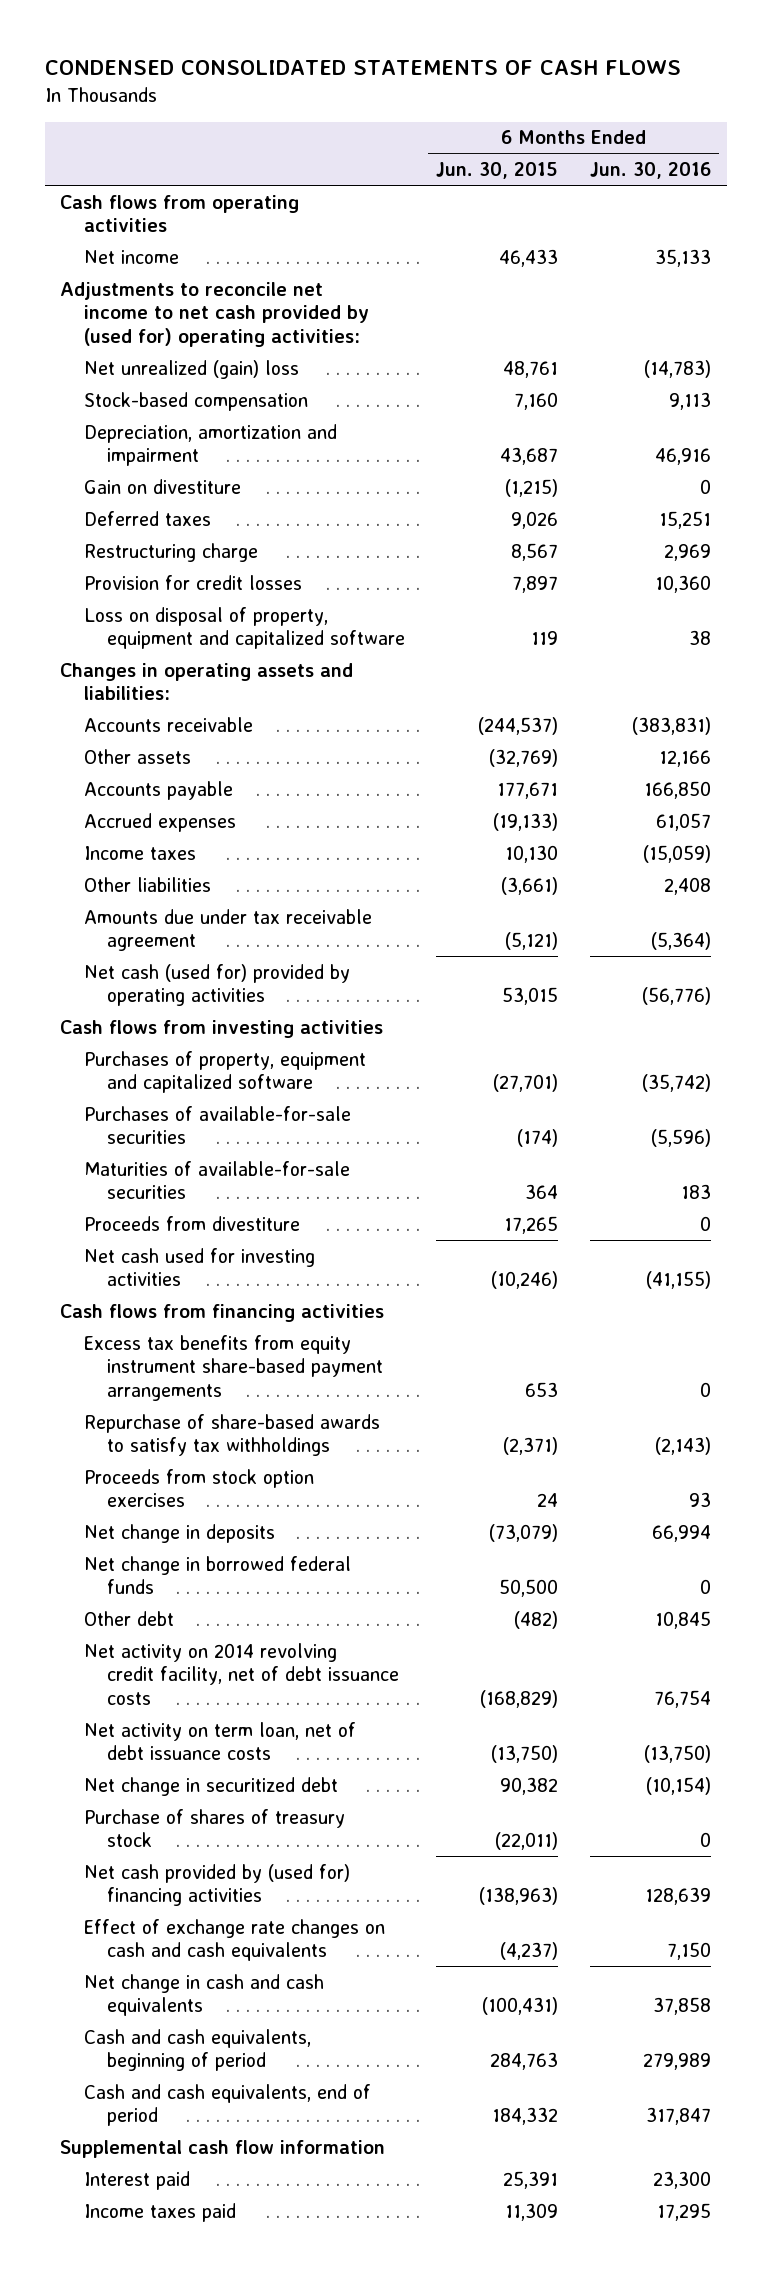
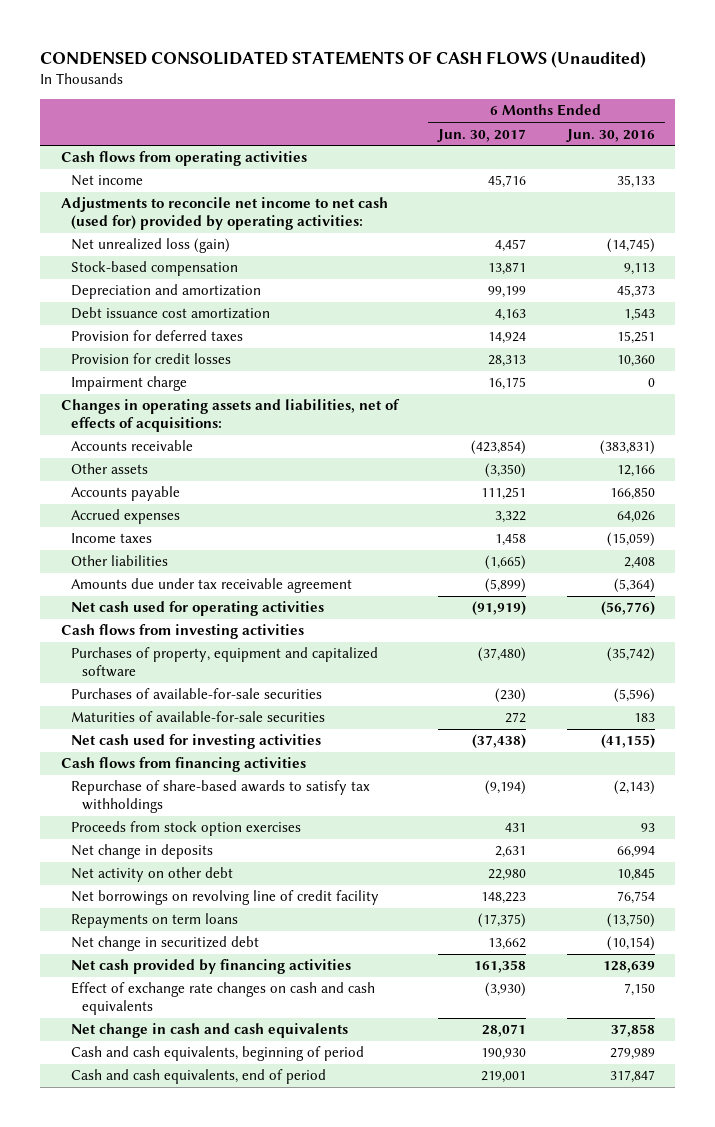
- CONDENSED CONSOLIDATED STATEMENTS OF CASH FLOWS
+ CONDENSED CONSOLIDATED STATEMENTS OF CASH FLOWS (Unaudited)
- | 6 Months Ended Jun. 30, 2015 | 6 Months Ended Jun. 30, 2016
+ | 6 Months Ended Jun. 30, 2017 | 6 Months Ended Jun. 30, 2016
- Adjustments to reconcile net income to net cash provided by (used for) operating activities:
- Net unrealized (gain) loss | 48,761 | (14,783)
+ Adjustments to reconcile net income to net cash (used for) provided by operating activities:
+ Net unrealized loss (gain) | 4,457 | (14,745)
- Depreciation, amortization and impairment | 43,687 | 46,916
- Gain on divestiture | (1,215) | 0
- Deferred taxes | 9,026 | 15,251
- Restructuring charge | 8,567 | 2,969
+ Depreciation and amortization | 99,199 | 45,373
+ Debt issuance cost amortization | 4,163 | 1,543
+ Provision for deferred taxes | 14,924 | 15,251
- Loss on disposal of property, equipment and capitalized software | 119 | 38
- Changes in operating assets and liabilities:
+ Impairment charge | 16,175 | 0
+ Changes in operating assets and liabilities, net of effects of acquisitions:
- Accrued expenses | (19,133) | 61,057
+ Accrued expenses | 3,322 | 64,026
- Net cash (used for) provided by operating activities | 53,015 | (56,776)
+ Net cash used for operating activities | (91,919) | (56,776)
- Proceeds from divestiture | 17,265 | 0
- Excess tax benefits from equity instrument share-based payment arrangements | 653 | 0
- Net change in borrowed federal funds | 50,500 | 0
- Other debt | (482) | 10,845
- Net activity on 2014 revolving credit facility, net of debt issuance costs | (168,829) | 76,754
- Net activity on term loan, net of debt issuance costs | (13,750) | (13,750)
+ Net activity on other debt | 22,980 | 10,845
+ Net borrowings on revolving line of credit facility | 148,223 | 76,754
+ Repayments on term loans | (17,375) | (13,750)
- Purchase of shares of treasury stock | (22,011) | 0
- Net cash provided by (used for) financing activities | (138,963) | 128,639
+ Net cash provided by financing activities | 161,358 | 128,639
- Supplemental cash flow information
- Interest paid | 25,391 | 23,300
- Income taxes paid | 11,309 | 17,295

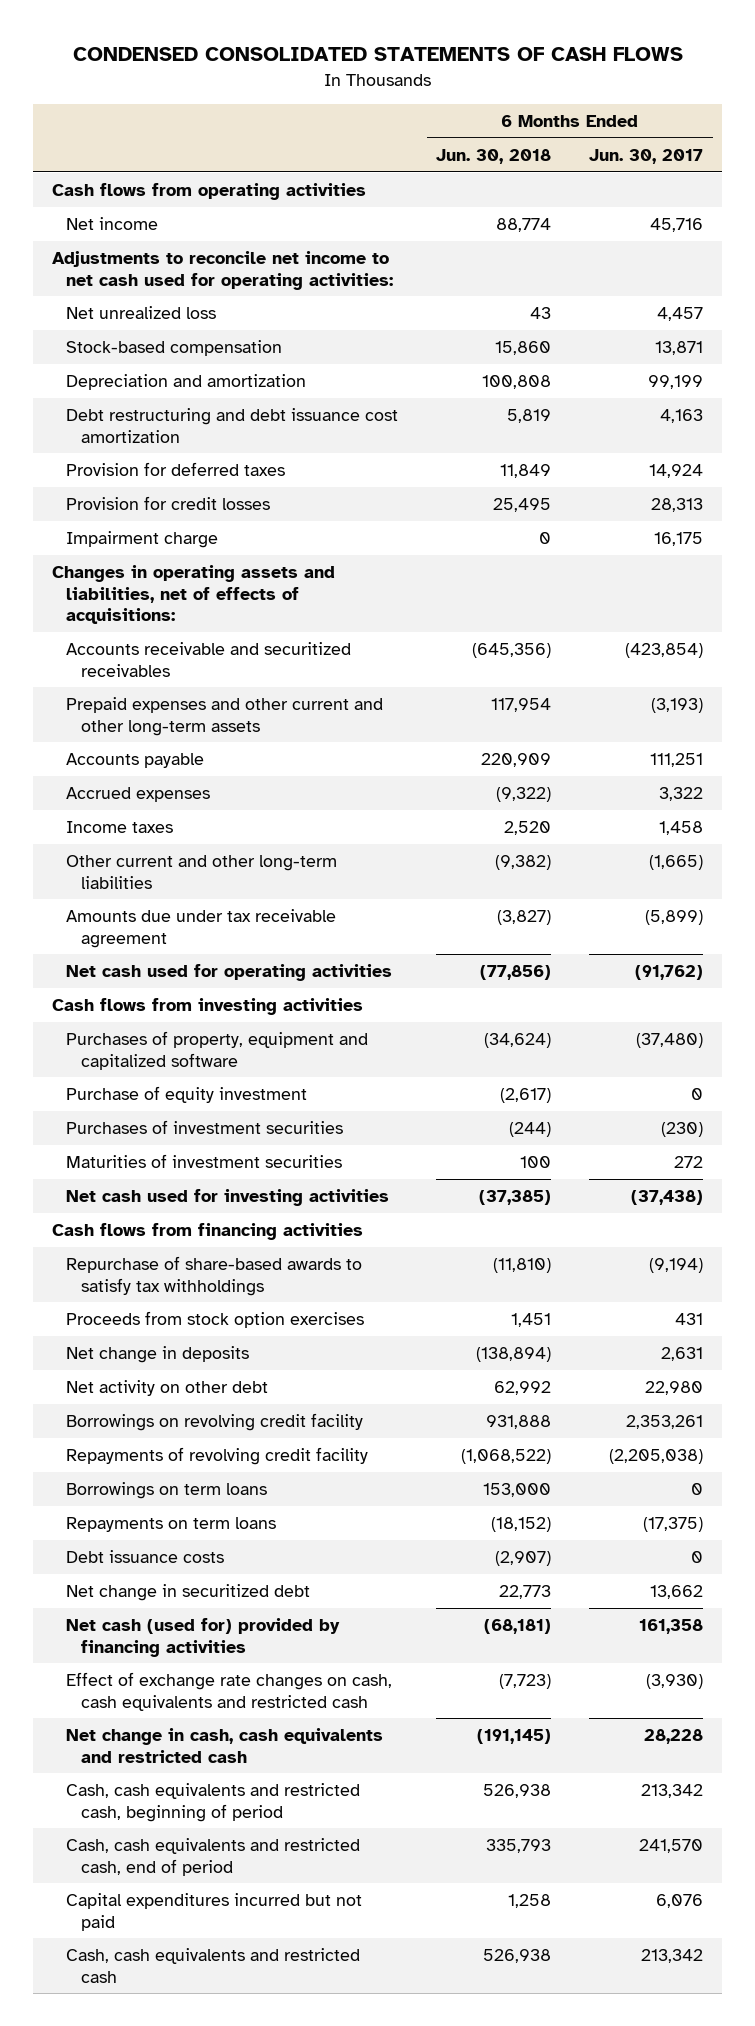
- CONDENSED CONSOLIDATED STATEMENTS OF CASH FLOWS (Unaudited)
+ CONDENSED CONSOLIDATED STATEMENTS OF CASH FLOWS
- | 6 Months Ended Jun. 30, 2017 | 6 Months Ended Jun. 30, 2016
+ | 6 Months Ended Jun. 30, 2018 | 6 Months Ended Jun. 30, 2017
- Adjustments to reconcile net income to net cash (used for) provided by operating activities:
- Net unrealized loss (gain) | 4,457 | (14,745)
+ Adjustments to reconcile net income to net cash used for operating activities:
+ Net unrealized loss | 43 | 4,457
- Debt issuance cost amortization | 4,163 | 1,543
+ Debt restructuring and debt issuance cost amortization | 5,819 | 4,163
- Accounts receivable | (423,854) | (383,831)
- Other assets | (3,350) | 12,166
+ Accounts receivable and securitized receivables | (645,356) | (423,854)
+ Prepaid expenses and other current and other long-term assets | 117,954 | (3,193)
- Other liabilities | (1,665) | 2,408
+ Other current and other long-term liabilities | (9,382) | (1,665)
- Net cash used for operating activities | (91,919) | (56,776)
+ Net cash used for operating activities | (77,856) | (91,762)
- Purchases of available-for-sale securities | (230) | (5,596)
- Maturities of available-for-sale securities | 272 | 183
+ Purchase of equity investment | (2,617) | 0
+ Purchases of investment securities | (244) | (230)
+ Maturities of investment securities | 100 | 272
- Net borrowings on revolving line of credit facility | 148,223 | 76,754
+ Borrowings on revolving credit facility | 931,888 | 2,353,261
+ Repayments of revolving credit facility | (1,068,522) | (2,205,038)
+ Borrowings on term loans | 153,000 | 0
+ Debt issuance costs | (2,907) | 0
- Net cash provided by financing activities | 161,358 | 128,639
- Effect of exchange rate changes on cash and cash equivalents | (3,930) | 7,150
- Net change in cash and cash equivalents | 28,071 | 37,858
- Cash and cash equivalents, beginning of period | 190,930 | 279,989
- Cash and cash equivalents, end of period | 219,001 | 317,847
+ Net cash (used for) provided by financing activities | (68,181) | 161,358
+ Effect of exchange rate changes on cash, cash equivalents and restricted cash | (7,723) | (3,930)
+ Net change in cash, cash equivalents and restricted cash | (191,145) | 28,228
+ Cash, cash equivalents and restricted cash, beginning of period | 526,938 | 213,342
+ Cash, cash equivalents and restricted cash, end of period | 335,793 | 241,570
+ Capital expenditures incurred but not paid | 1,258 | 6,076
+ Cash, cash equivalents and restricted cash | 526,938 | 213,342

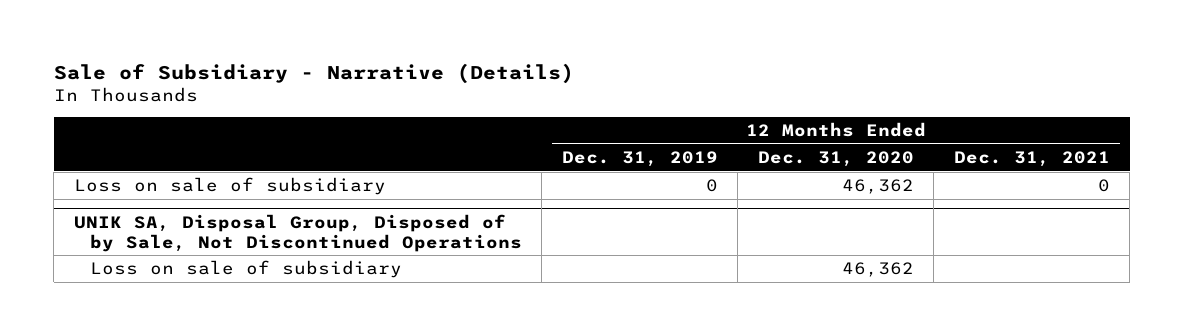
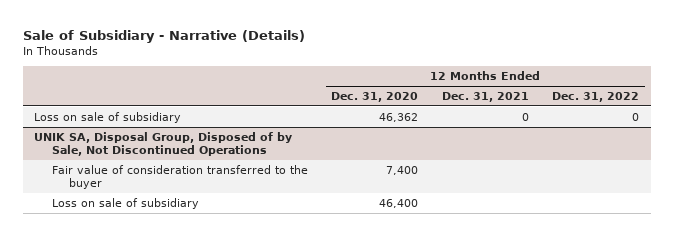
- | 12 Months Ended Dec. 31, 2019 | 12 Months Ended Dec. 31, 2020 | 12 Months Ended Dec. 31, 2021
+ | 12 Months Ended Dec. 31, 2020 | 12 Months Ended Dec. 31, 2021 | 12 Months Ended Dec. 31, 2022
@ UNIK SA, Disposal Group, Disposed of by Sale, Not Discontinued Operations
- Loss on sale of subsidiary | | 46,362 |
+ Fair value of consideration transferred to the buyer | 7,400 | |
+ Loss on sale of subsidiary | 46,400 | |

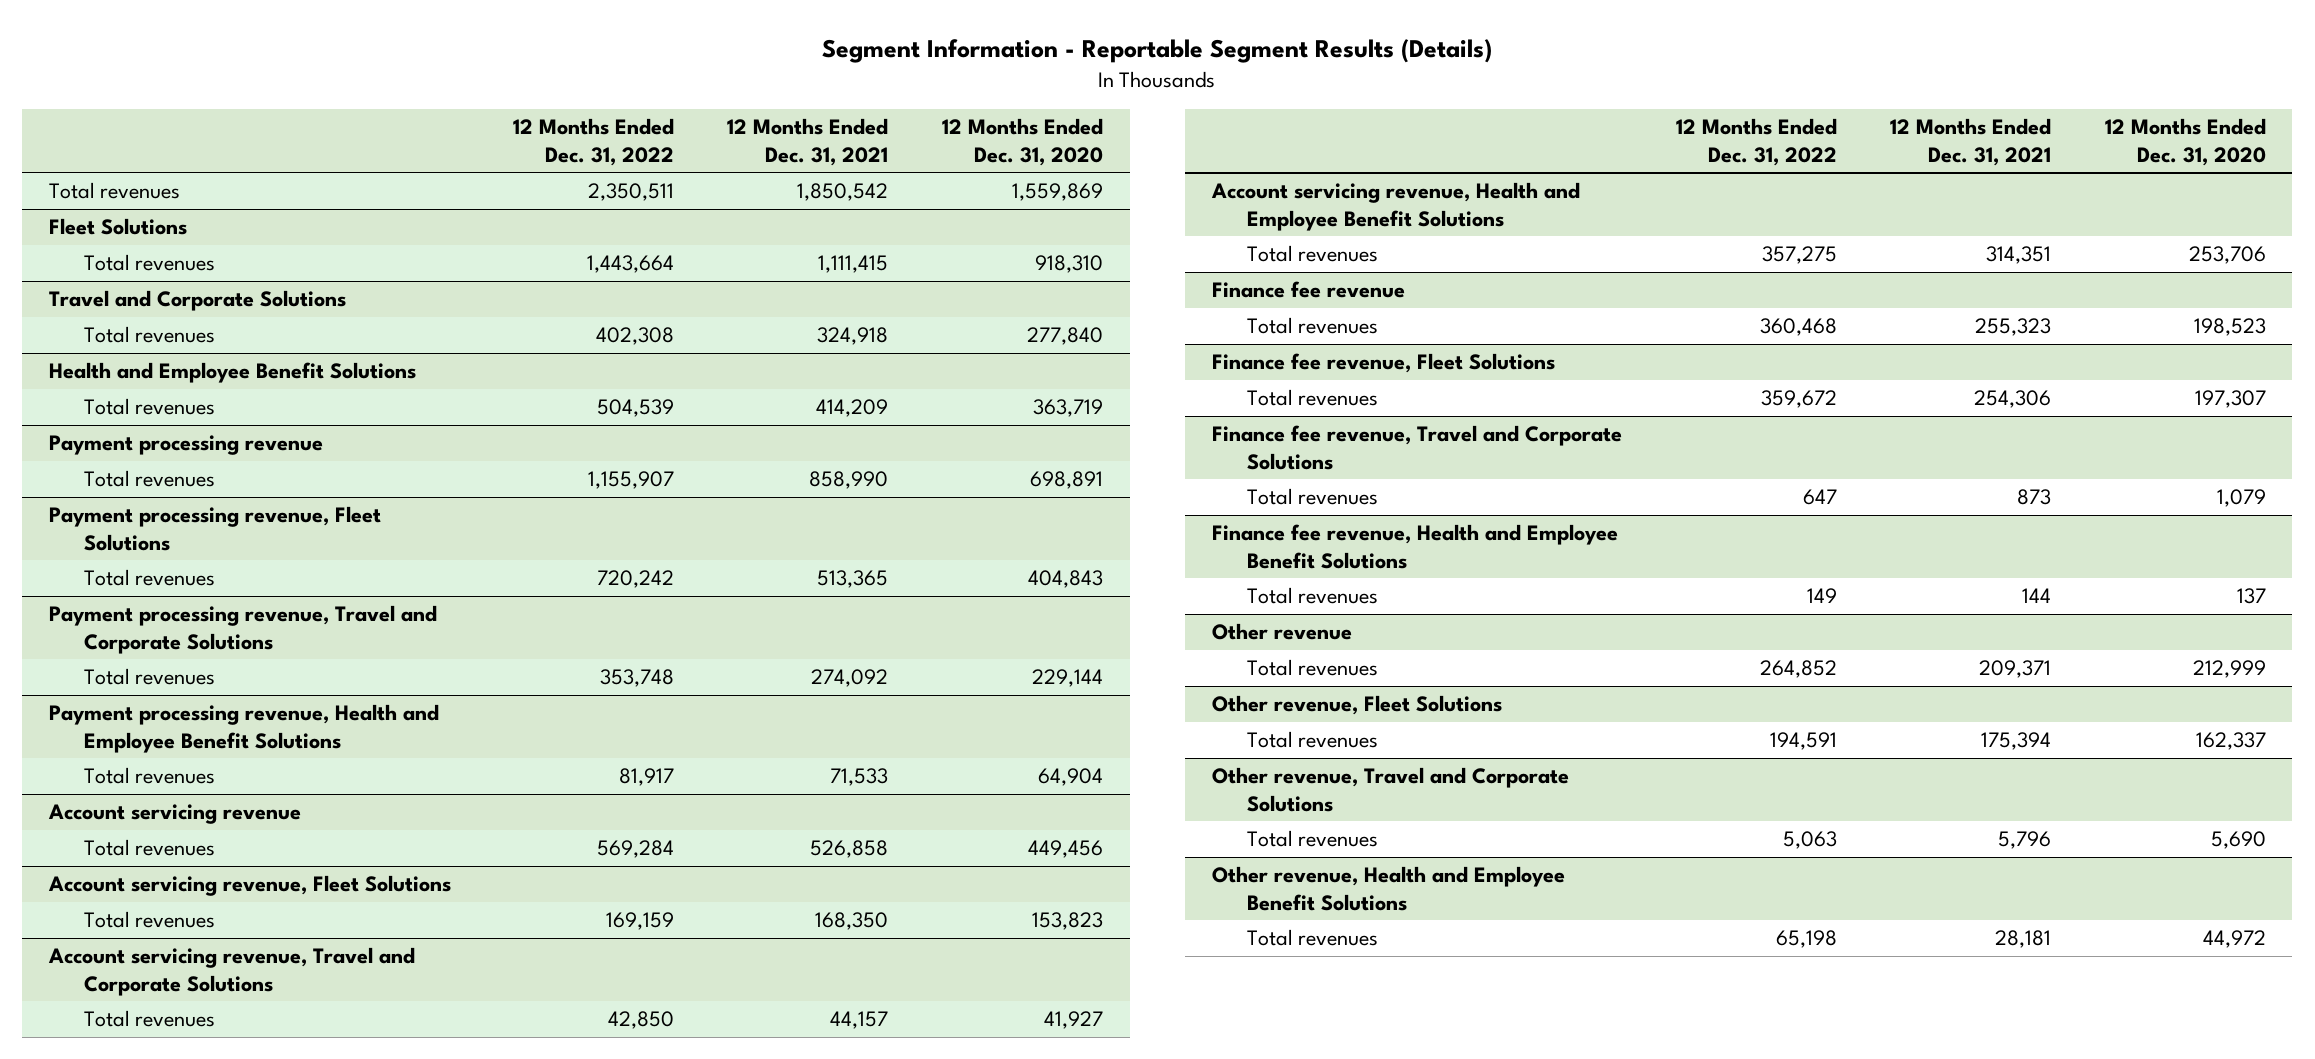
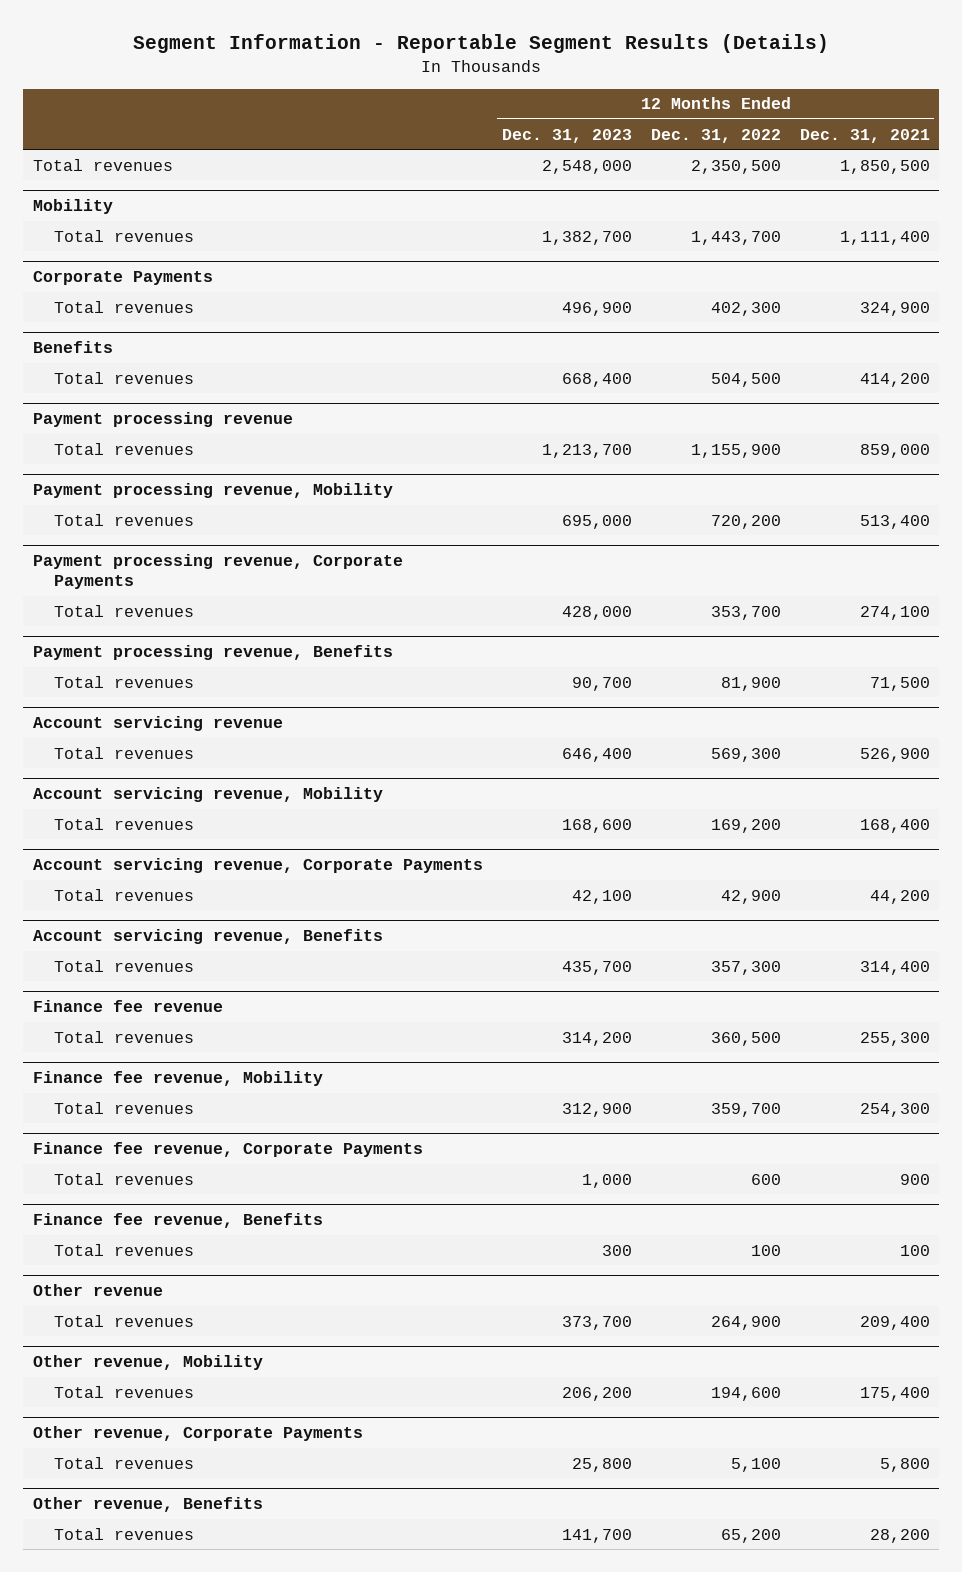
- | 12 Months Ended Dec. 31, 2022 | 12 Months Ended Dec. 31, 2021 | 12 Months Ended Dec. 31, 2020
+ | 12 Months Ended Dec. 31, 2023 | 12 Months Ended Dec. 31, 2022 | 12 Months Ended Dec. 31, 2021
- Total revenues | 2,350,511 | 1,850,542 | 1,559,869
- Fleet Solutions
- Total revenues | 1,443,664 | 1,111,415 | 918,310
- Travel and Corporate Solutions
- Total revenues | 402,308 | 324,918 | 277,840
- Health and Employee Benefit Solutions
- Total revenues | 504,539 | 414,209 | 363,719
+ Total revenues | 2,548,000 | 2,350,500 | 1,850,500
+ Mobility
+ Total revenues | 1,382,700 | 1,443,700 | 1,111,400
+ Corporate Payments
+ Total revenues | 496,900 | 402,300 | 324,900
+ Benefits
+ Total revenues | 668,400 | 504,500 | 414,200
@ Payment processing revenue
- Total revenues | 1,155,907 | 858,990 | 698,891
- Payment processing revenue, Fleet Solutions
- Total revenues | 720,242 | 513,365 | 404,843
- Payment processing revenue, Travel and Corporate Solutions
- Total revenues | 353,748 | 274,092 | 229,144
- Payment processing revenue, Health and Employee Benefit Solutions
- Total revenues | 81,917 | 71,533 | 64,904
@ Payment processing revenue
+ Total revenues | 1,213,700 | 1,155,900 | 859,000
+ Payment processing revenue, Mobility
+ Total revenues | 695,000 | 720,200 | 513,400
+ Payment processing revenue, Corporate Payments
+ Total revenues | 428,000 | 353,700 | 274,100
+ Payment processing revenue, Benefits
+ Total revenues | 90,700 | 81,900 | 71,500
@ Account servicing revenue
- Total revenues | 569,284 | 526,858 | 449,456
- Account servicing revenue, Fleet Solutions
- Total revenues | 169,159 | 168,350 | 153,823
- Account servicing revenue, Travel and Corporate Solutions
- Total revenues | 42,850 | 44,157 | 41,927
- Account servicing revenue, Health and Employee Benefit Solutions
- Total revenues | 357,275 | 314,351 | 253,706
@ Account servicing revenue
+ Total revenues | 646,400 | 569,300 | 526,900
+ Account servicing revenue, Mobility
+ Total revenues | 168,600 | 169,200 | 168,400
+ Account servicing revenue, Corporate Payments
+ Total revenues | 42,100 | 42,900 | 44,200
+ Account servicing revenue, Benefits
+ Total revenues | 435,700 | 357,300 | 314,400
@ Finance fee revenue
- Total revenues | 360,468 | 255,323 | 198,523
- Finance fee revenue, Fleet Solutions
- Total revenues | 359,672 | 254,306 | 197,307
- Finance fee revenue, Travel and Corporate Solutions
- Total revenues | 647 | 873 | 1,079
- Finance fee revenue, Health and Employee Benefit Solutions
- Total revenues | 149 | 144 | 137
@ Finance fee revenue
+ Total revenues | 314,200 | 360,500 | 255,300
+ Finance fee revenue, Mobility
+ Total revenues | 312,900 | 359,700 | 254,300
+ Finance fee revenue, Corporate Payments
+ Total revenues | 1,000 | 600 | 900
+ Finance fee revenue, Benefits
+ Total revenues | 300 | 100 | 100
@ Other revenue
- Total revenues | 264,852 | 209,371 | 212,999
- Other revenue, Fleet Solutions
- Total revenues | 194,591 | 175,394 | 162,337
- Other revenue, Travel and Corporate Solutions
- Total revenues | 5,063 | 5,796 | 5,690
- Other revenue, Health and Employee Benefit Solutions
- Total revenues | 65,198 | 28,181 | 44,972
@ Other revenue
+ Total revenues | 373,700 | 264,900 | 209,400
+ Other revenue, Mobility
+ Total revenues | 206,200 | 194,600 | 175,400
+ Other revenue, Corporate Payments
+ Total revenues | 25,800 | 5,100 | 5,800
+ Other revenue, Benefits
+ Total revenues | 141,700 | 65,200 | 28,200

